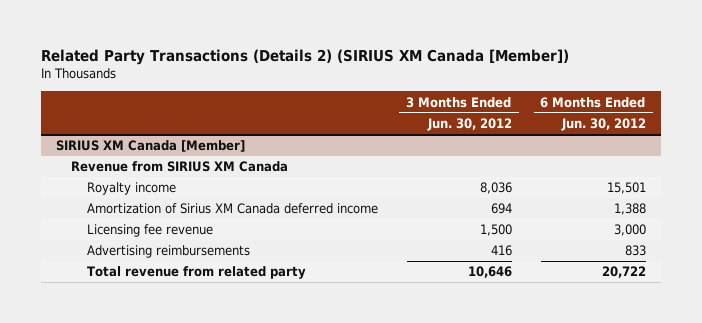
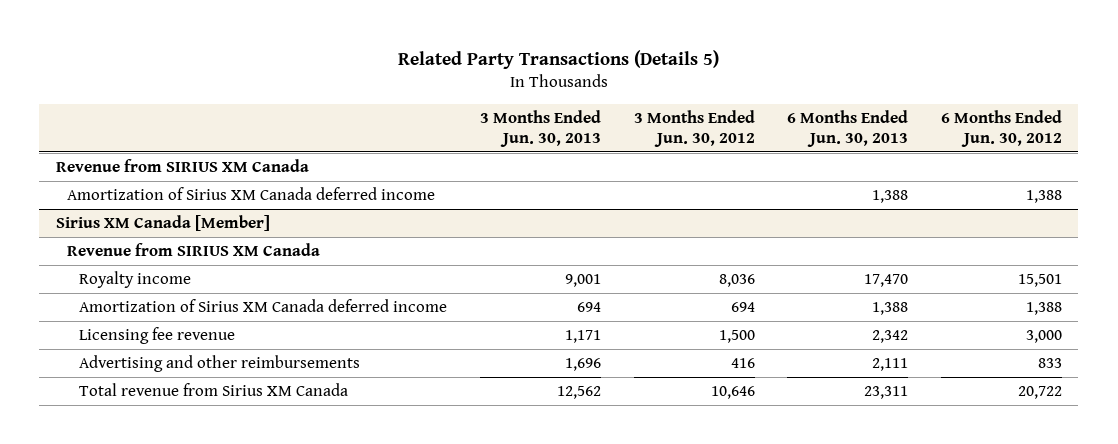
- Related Party Transactions (Details 2) (SIRIUS XM Canada [Member])
+ Related Party Transactions (Details 5)
- | 3 Months Ended Jun. 30, 2012 | 6 Months Ended Jun. 30, 2012
+ | 3 Months Ended Jun. 30, 2013 | 3 Months Ended Jun. 30, 2012 | 6 Months Ended Jun. 30, 2013 | 6 Months Ended Jun. 30, 2012
- SIRIUS XM Canada [Member]
+ Amortization of Sirius XM Canada deferred income | | | 1,388 | 1,388
+ Sirius XM Canada [Member]
+ Revenue from SIRIUS XM Canada
- Advertising reimbursements | 416 | 833
- Total revenue from related party | 10,646 | 20,722
+ Advertising and other reimbursements | 1,696 | 416 | 2,111 | 833
+ Total revenue from Sirius XM Canada | 12,562 | 10,646 | 23,311 | 20,722

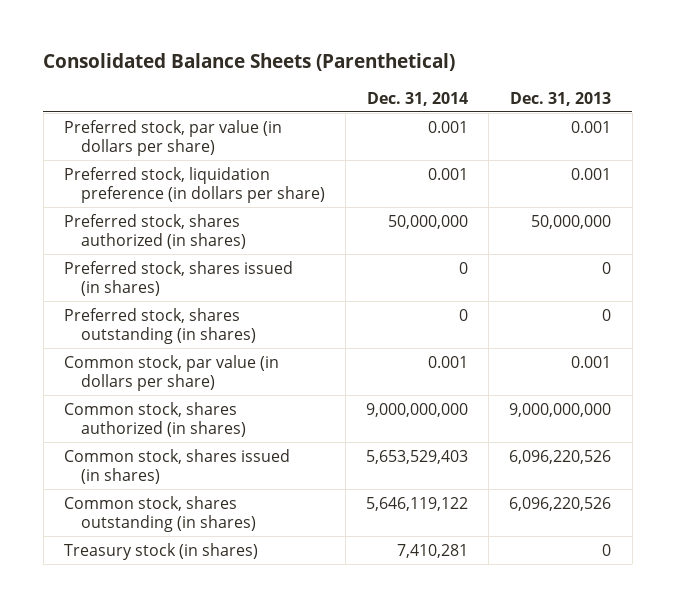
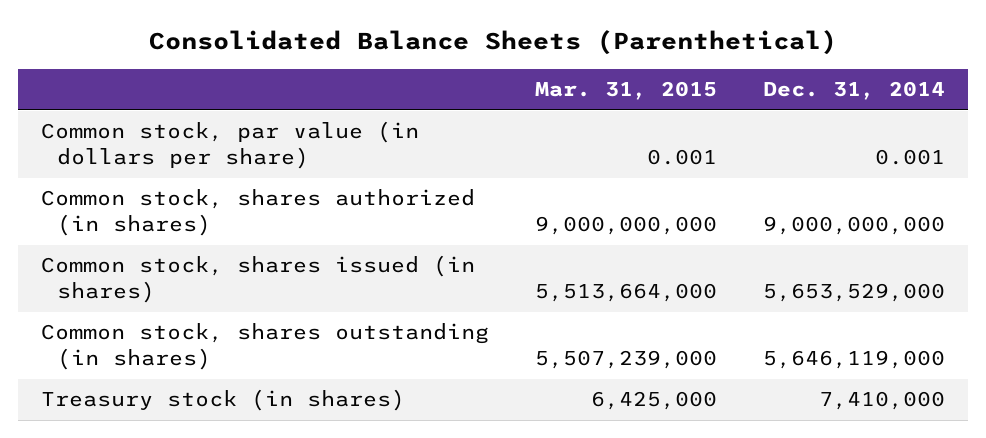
- | Dec. 31, 2014 | Dec. 31, 2013
+ | Mar. 31, 2015 | Dec. 31, 2014
- Preferred stock, par value (in dollars per share) | 0.001 | 0.001
- Preferred stock, liquidation preference (in dollars per share) | 0.001 | 0.001
- Preferred stock, shares authorized (in shares) | 50,000,000 | 50,000,000
- Preferred stock, shares issued (in shares) | 0 | 0
- Preferred stock, shares outstanding (in shares) | 0 | 0
- Common stock, shares issued (in shares) | 5,653,529,403 | 6,096,220,526
- Common stock, shares outstanding (in shares) | 5,646,119,122 | 6,096,220,526
- Treasury stock (in shares) | 7,410,281 | 0
+ Common stock, shares issued (in shares) | 5,513,664,000 | 5,653,529,000
+ Common stock, shares outstanding (in shares) | 5,507,239,000 | 5,646,119,000
+ Treasury stock (in shares) | 6,425,000 | 7,410,000

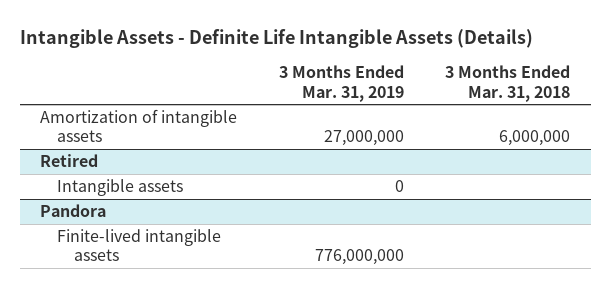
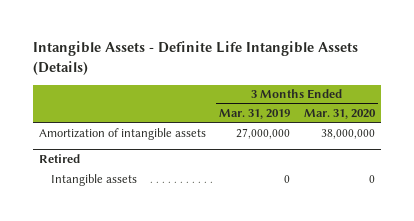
- | 3 Months Ended Mar. 31, 2019 | 3 Months Ended Mar. 31, 2018
+ | 3 Months Ended Mar. 31, 2019 | 3 Months Ended Mar. 31, 2020
- Pandora
- Finite-lived intangible assets | 776,000,000 |

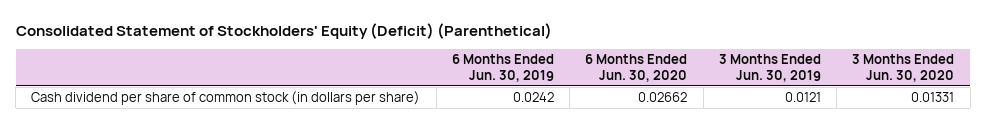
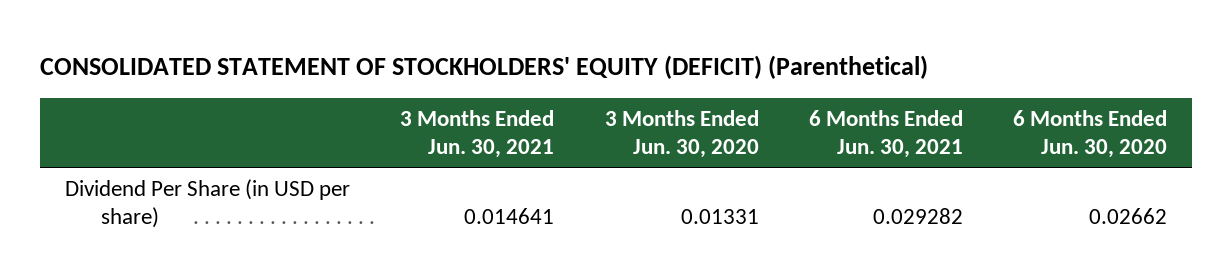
- Consolidated Statement of Stockholders' Equity (Deficit) (Parenthetical)
+ CONSOLIDATED STATEMENT OF STOCKHOLDERS' EQUITY (DEFICIT) (Parenthetical)
- | 6 Months Ended Jun. 30, 2019 | 6 Months Ended Jun. 30, 2020 | 3 Months Ended Jun. 30, 2019 | 3 Months Ended Jun. 30, 2020
+ | 3 Months Ended Jun. 30, 2021 | 3 Months Ended Jun. 30, 2020 | 6 Months Ended Jun. 30, 2021 | 6 Months Ended Jun. 30, 2020
- Cash dividend per share of common stock (in dollars per share) | 0.0242 | 0.02662 | 0.0121 | 0.01331
+ Dividend Per Share (in USD per share) | 0.014641 | 0.01331 | 0.029282 | 0.02662

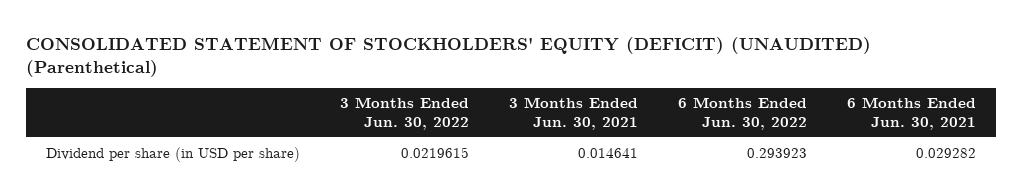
- CONSOLIDATED STATEMENT OF STOCKHOLDERS' EQUITY (DEFICIT) (Parenthetical)
+ CONSOLIDATED STATEMENT OF STOCKHOLDERS' EQUITY (DEFICIT) (UNAUDITED) (Parenthetical)
- | 3 Months Ended Jun. 30, 2021 | 3 Months Ended Jun. 30, 2020 | 6 Months Ended Jun. 30, 2021 | 6 Months Ended Jun. 30, 2020
+ | 3 Months Ended Jun. 30, 2022 | 3 Months Ended Jun. 30, 2021 | 6 Months Ended Jun. 30, 2022 | 6 Months Ended Jun. 30, 2021
- Dividend Per Share (in USD per share) | 0.014641 | 0.01331 | 0.029282 | 0.02662
+ Dividend per share (in USD per share) | 0.0219615 | 0.014641 | 0.293923 | 0.029282

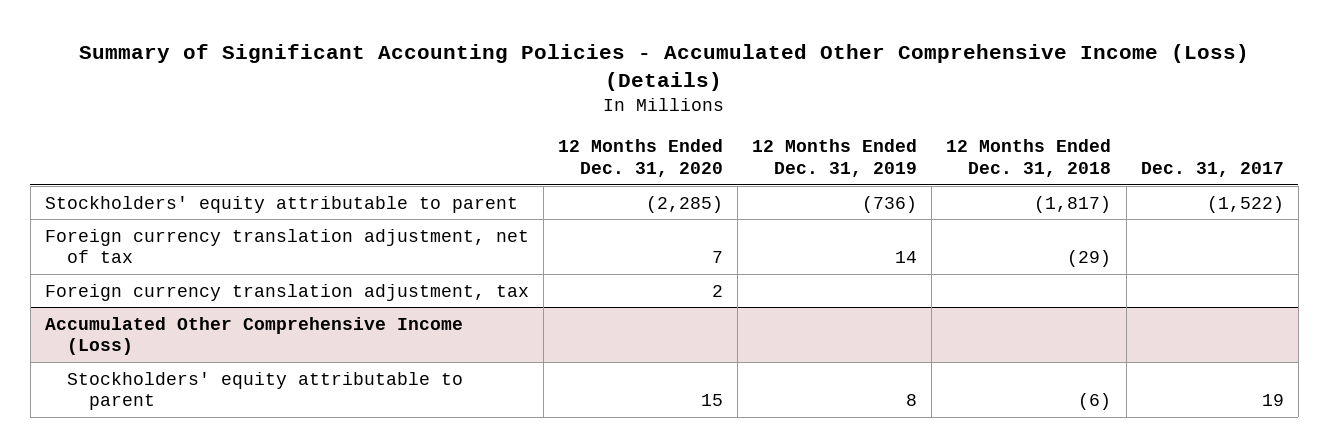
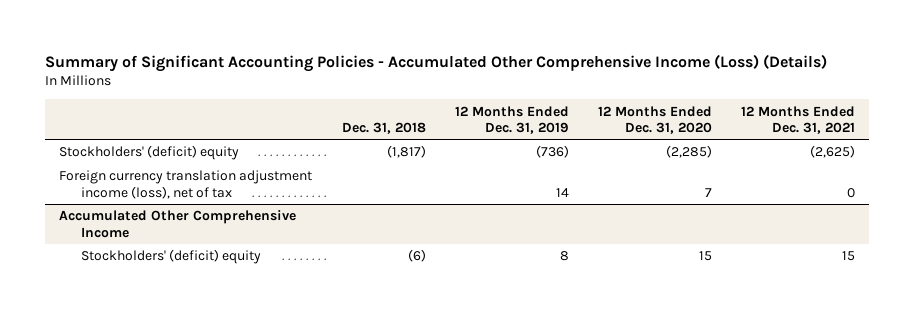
- | 12 Months Ended Dec. 31, 2020 | 12 Months Ended Dec. 31, 2019 | 12 Months Ended Dec. 31, 2018 | Dec. 31, 2017
+ | Dec. 31, 2018 | 12 Months Ended Dec. 31, 2019 | 12 Months Ended Dec. 31, 2020 | 12 Months Ended Dec. 31, 2021
- Stockholders' equity attributable to parent | (2,285) | (736) | (1,817) | (1,522)
- Foreign currency translation adjustment, net of tax | 7 | 14 | (29) |
- Foreign currency translation adjustment, tax | 2 | | |
- Accumulated Other Comprehensive Income (Loss)
- Stockholders' equity attributable to parent | 15 | 8 | (6) | 19
+ Stockholders' (deficit) equity | (1,817) | (736) | (2,285) | (2,625)
+ Foreign currency translation adjustment income (loss), net of tax | | 14 | 7 | 0
+ Accumulated Other Comprehensive Income
+ Stockholders' (deficit) equity | (6) | 8 | 15 | 15

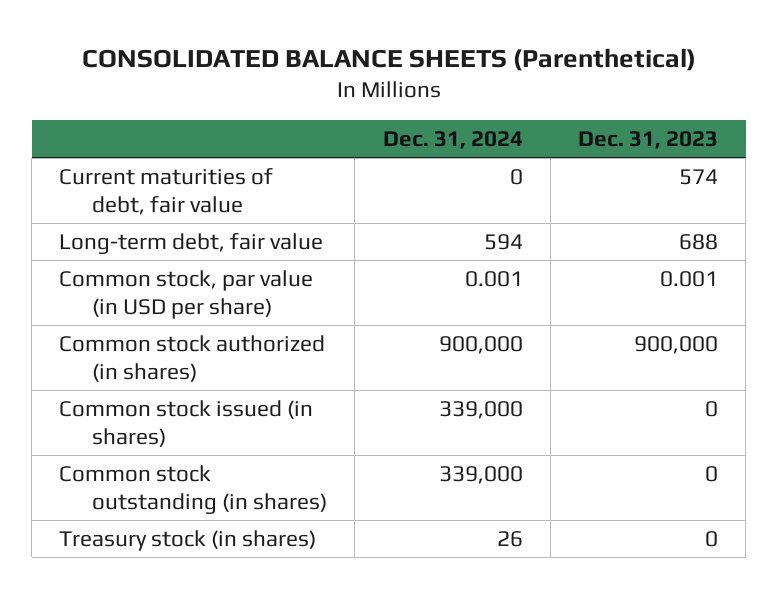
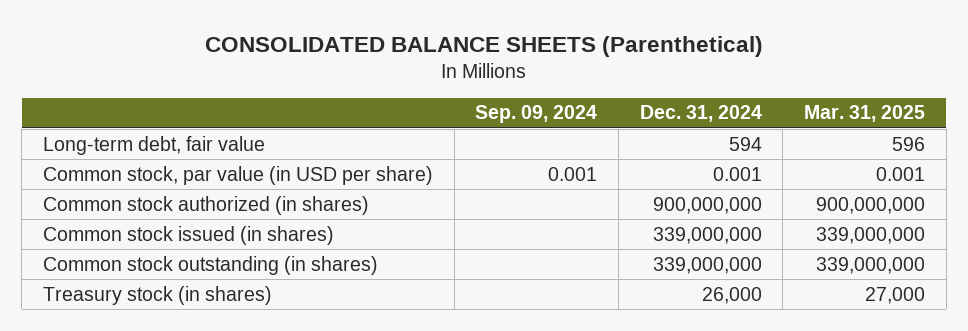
- | Dec. 31, 2024 | Dec. 31, 2023
+ | Sep. 09, 2024 | Dec. 31, 2024 | Mar. 31, 2025
- Current maturities of debt, fair value | 0 | 574
- Common stock authorized (in shares) | 900,000 | 900,000
- Common stock issued (in shares) | 339,000 | 0
- Common stock outstanding (in shares) | 339,000 | 0
- Treasury stock (in shares) | 26 | 0
+ Common stock authorized (in shares) | | 900,000,000 | 900,000,000
+ Common stock issued (in shares) | | 339,000,000 | 339,000,000
+ Common stock outstanding (in shares) | | 339,000,000 | 339,000,000
+ Treasury stock (in shares) | | 26,000 | 27,000

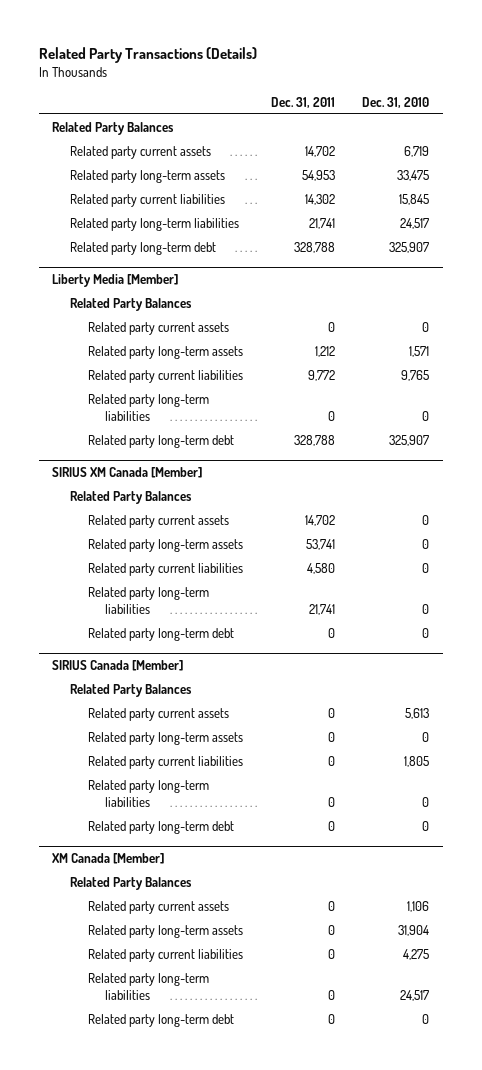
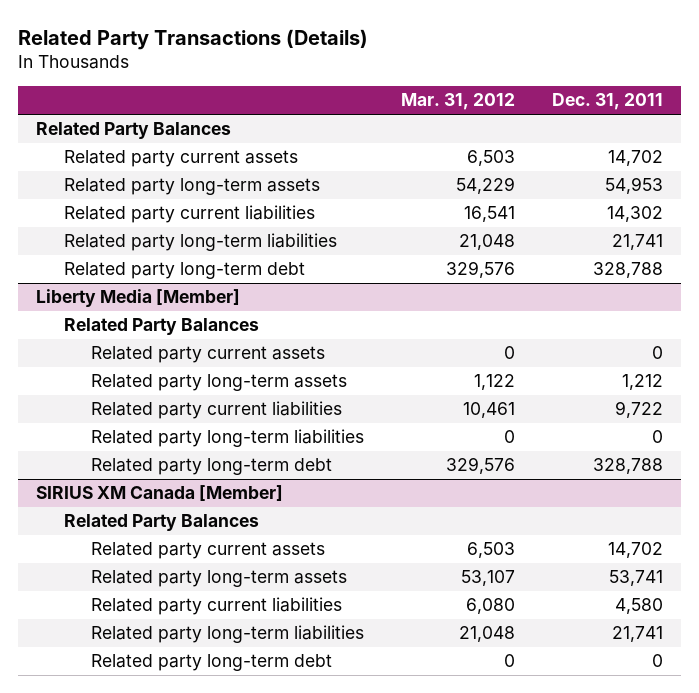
- | Dec. 31, 2011 | Dec. 31, 2010
+ | Mar. 31, 2012 | Dec. 31, 2011
@ Liberty Media [Member]
- Related party current liabilities | 9,772 | 9,765
+ Related party current liabilities | 10,461 | 9,722
- SIRIUS Canada [Member]
- Related Party Balances
- Related party current assets | 0 | 5,613
- Related party long-term assets | 0 | 0
- Related party current liabilities | 0 | 1,805
- Related party long-term liabilities | 0 | 0
- Related party long-term debt | 0 | 0
- XM Canada [Member]
- Related Party Balances
- Related party current assets | 0 | 1,106
- Related party long-term assets | 0 | 31,904
- Related party current liabilities | 0 | 4,275
- Related party long-term liabilities | 0 | 24,517
- Related party long-term debt | 0 | 0

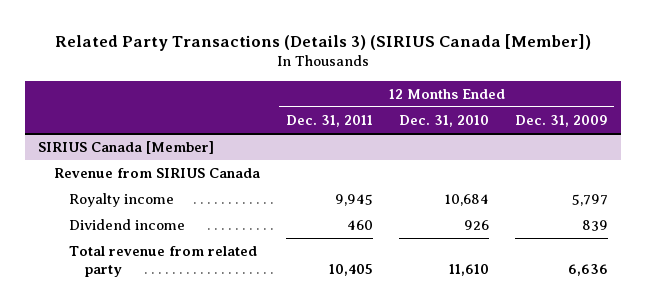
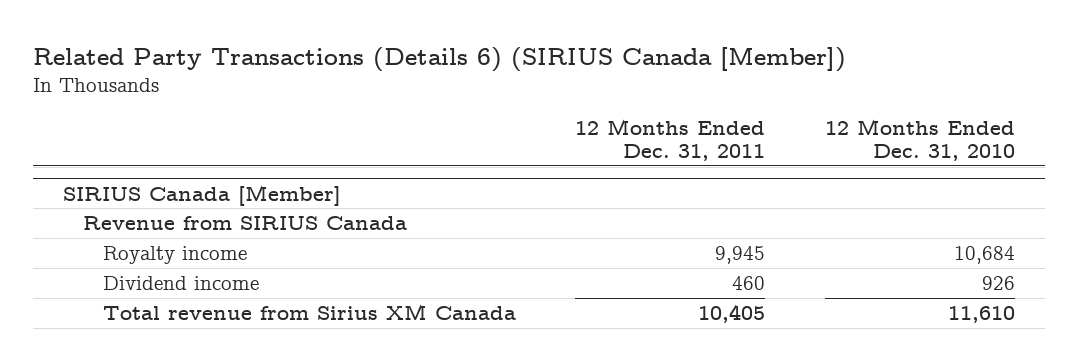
- Related Party Transactions (Details 3) (SIRIUS Canada [Member])
+ Related Party Transactions (Details 6) (SIRIUS Canada [Member])
- | 12 Months Ended Dec. 31, 2011 | 12 Months Ended Dec. 31, 2010 | 12 Months Ended Dec. 31, 2009
+ | 12 Months Ended Dec. 31, 2011 | 12 Months Ended Dec. 31, 2010
@ SIRIUS Canada [Member]
- Total revenue from related party | 10,405 | 11,610 | 6,636
+ Total revenue from Sirius XM Canada | 10,405 | 11,610

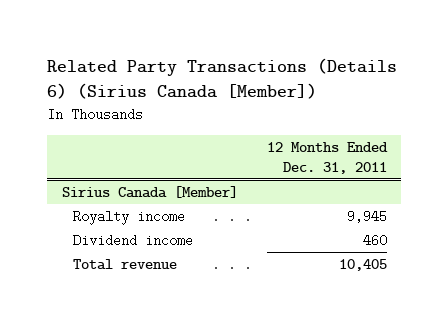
- Related Party Transactions (Details 6) (SIRIUS Canada [Member])
+ Related Party Transactions (Details 6) (Sirius Canada [Member])
- | 12 Months Ended Dec. 31, 2011 | 12 Months Ended Dec. 31, 2010
+ | 12 Months Ended Dec. 31, 2011
- SIRIUS Canada [Member]
- Revenue from SIRIUS Canada
+ Sirius Canada [Member]
- Total revenue from Sirius XM Canada | 10,405 | 11,610
+ Total revenue | 10,405

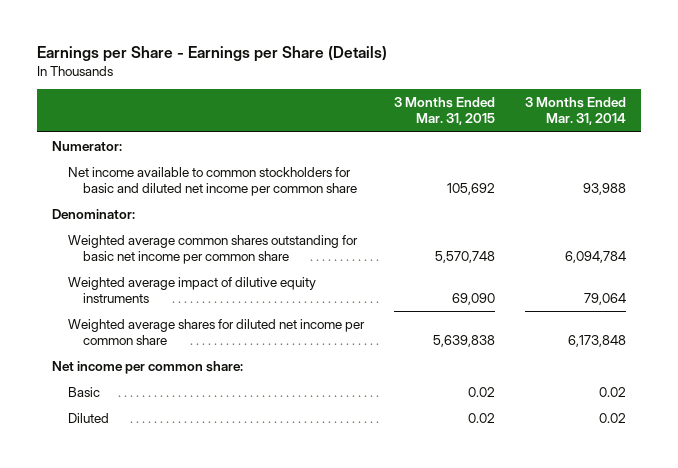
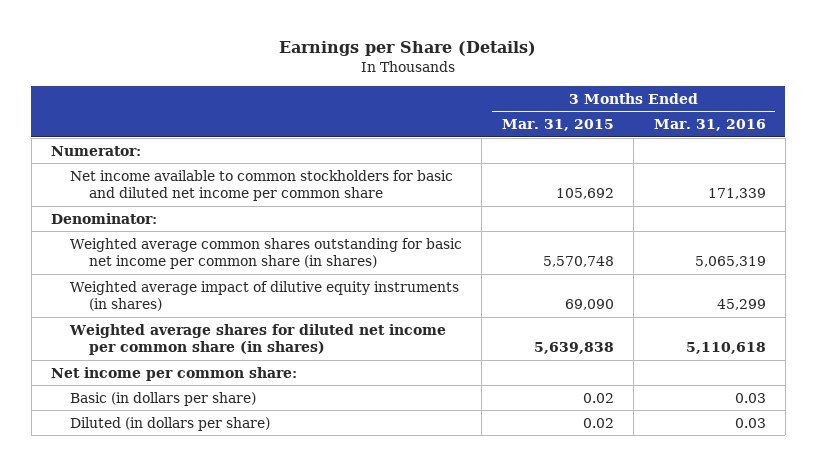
- Earnings per Share - Earnings per Share (Details)
+ Earnings per Share (Details)
- | 3 Months Ended Mar. 31, 2015 | 3 Months Ended Mar. 31, 2014
+ | 3 Months Ended Mar. 31, 2015 | 3 Months Ended Mar. 31, 2016
- Weighted average common shares outstanding for basic net income per common share | 5,570,748 | 6,094,784
- Weighted average impact of dilutive equity instruments | 69,090 | 79,064
- Weighted average shares for diluted net income per common share | 5,639,838 | 6,173,848
+ Weighted average common shares outstanding for basic net income per common share (in shares) | 5,570,748 | 5,065,319
+ Weighted average impact of dilutive equity instruments (in shares) | 69,090 | 45,299
+ Weighted average shares for diluted net income per common share (in shares) | 5,639,838 | 5,110,618
- Basic | 0.02 | 0.02
- Diluted | 0.02 | 0.02
+ Basic (in dollars per share) | 0.02 | 0.03
+ Diluted (in dollars per share) | 0.02 | 0.03

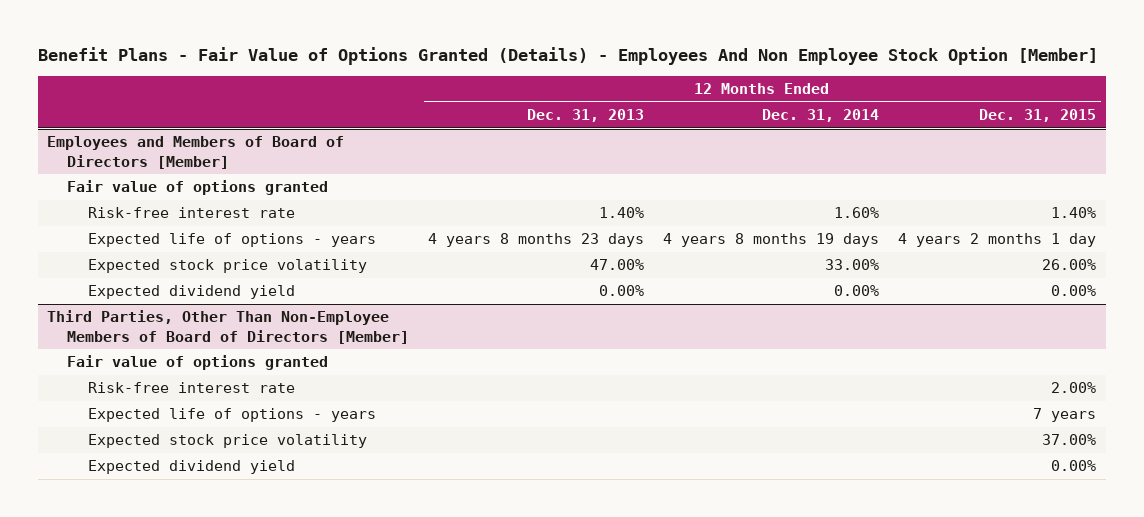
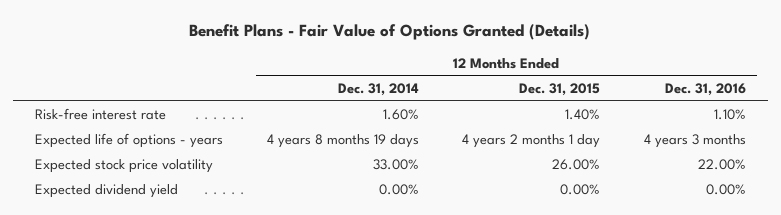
- Benefit Plans - Fair Value of Options Granted (Details) - Employees And Non Employee Stock Option [Member]
+ Benefit Plans - Fair Value of Options Granted (Details)
- | 12 Months Ended Dec. 31, 2013 | 12 Months Ended Dec. 31, 2014 | 12 Months Ended Dec. 31, 2015
+ | 12 Months Ended Dec. 31, 2014 | 12 Months Ended Dec. 31, 2015 | 12 Months Ended Dec. 31, 2016
- Employees and Members of Board of Directors [Member]
- Fair value of options granted
- Third Parties, Other Than Non-Employee Members of Board of Directors [Member]
- Fair value of options granted
- Risk-free interest rate | | | 2.00%
- Expected life of options - years | | | 7 years
- Expected stock price volatility | | | 37.00%
- Expected dividend yield | | | 0.00%

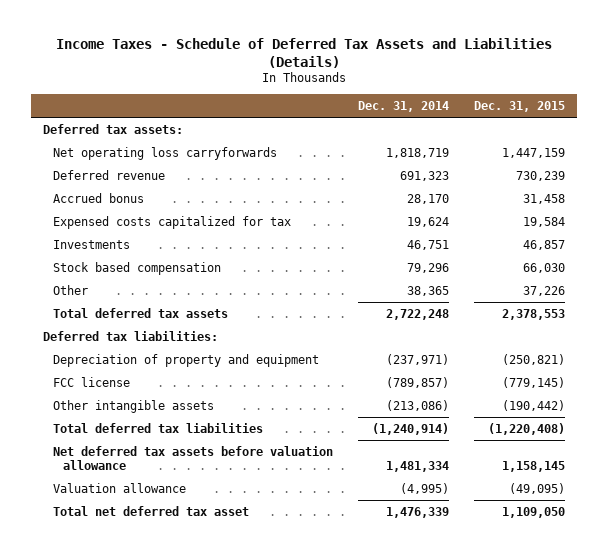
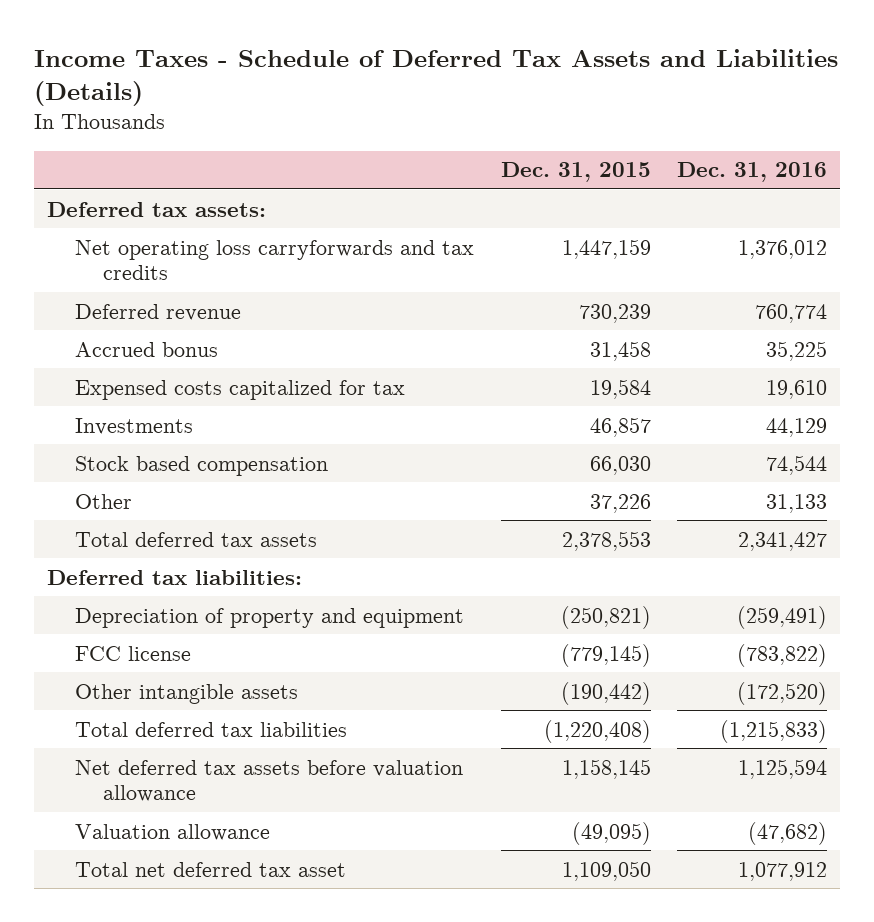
- | Dec. 31, 2014 | Dec. 31, 2015
+ | Dec. 31, 2015 | Dec. 31, 2016
- Net operating loss carryforwards | 1,818,719 | 1,447,159
+ Net operating loss carryforwards and tax credits | 1,447,159 | 1,376,012

